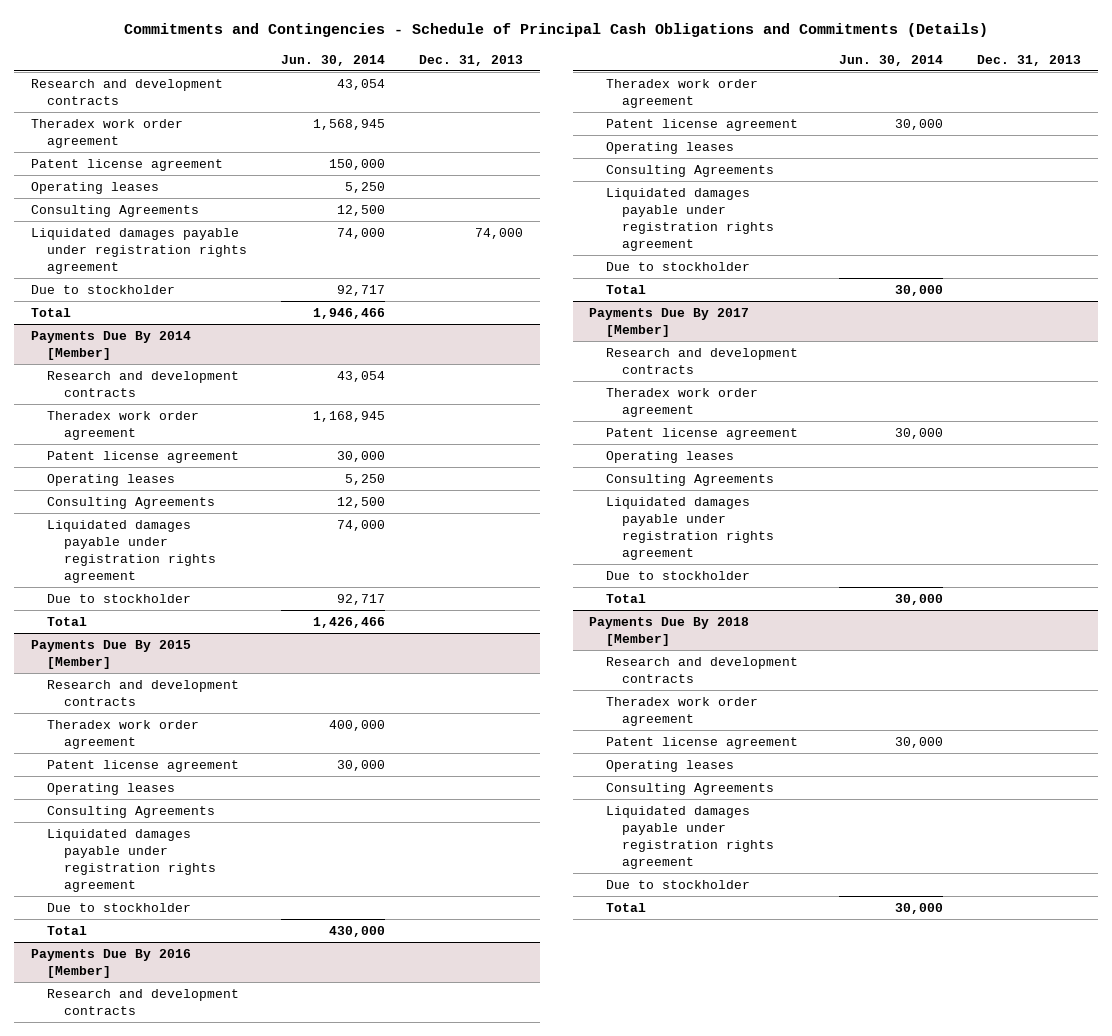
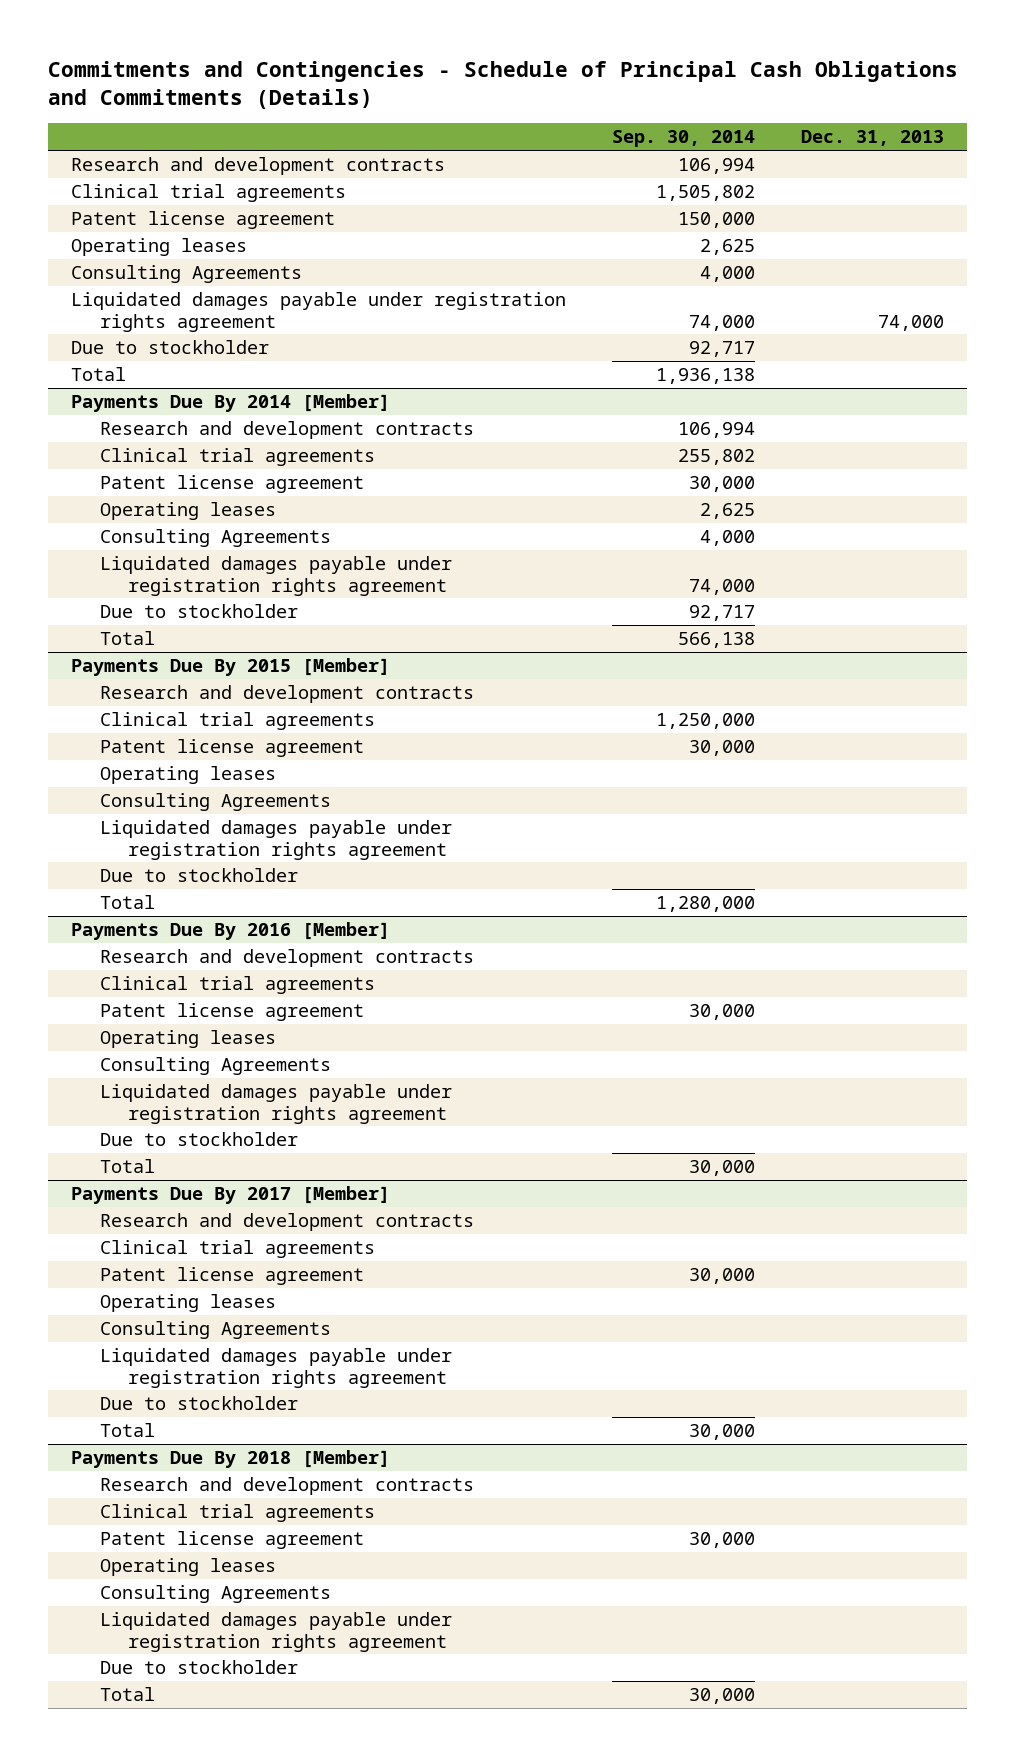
- | Jun. 30, 2014 | Dec. 31, 2013
+ | Sep. 30, 2014 | Dec. 31, 2013
- Theradex work order agreement | 1,568,945 |
+ Clinical trial agreements | 1,505,802 |
@ Payments Due By 2014 [Member]
- Theradex work order agreement | 1,168,945 |
+ Clinical trial agreements | 255,802 |
@ Payments Due By 2015 [Member]
- Theradex work order agreement | 400,000 |
+ Clinical trial agreements | 1,250,000 |
@ Payments Due By 2016 [Member]
- Theradex work order agreement
+ Clinical trial agreements
@ Payments Due By 2017 [Member]
- Theradex work order agreement
+ Clinical trial agreements
@ Payments Due By 2018 [Member]
- Theradex work order agreement
+ Clinical trial agreements

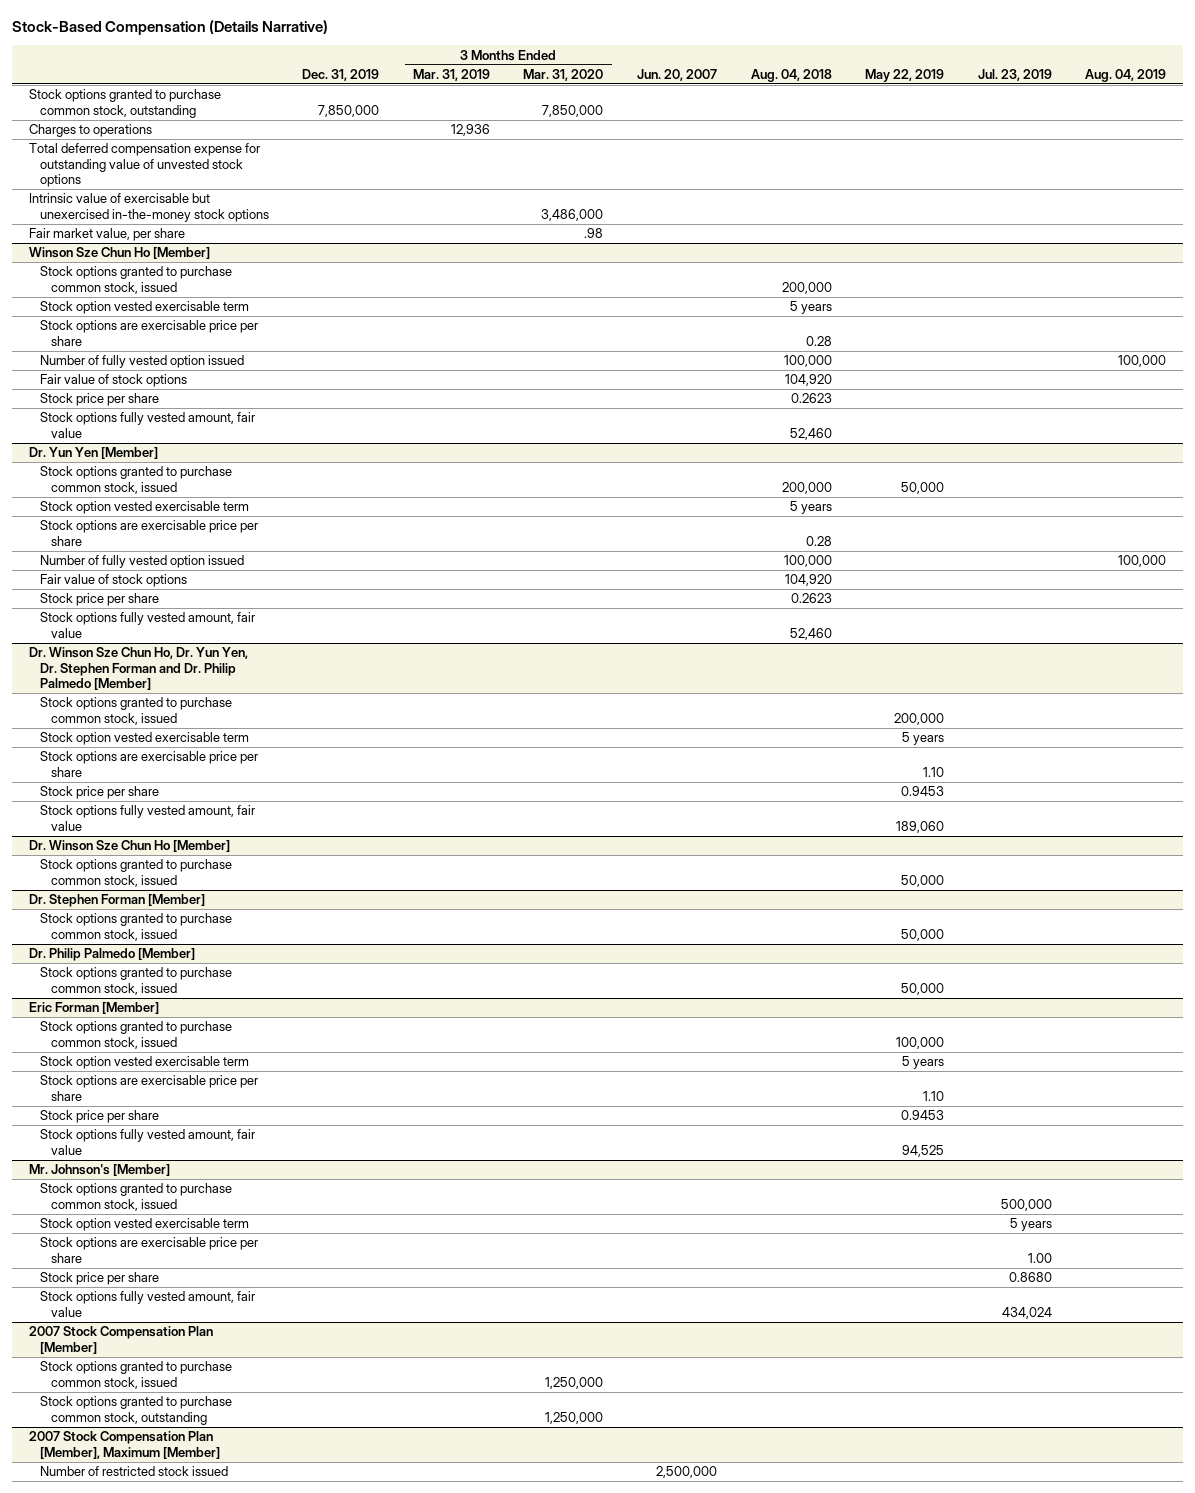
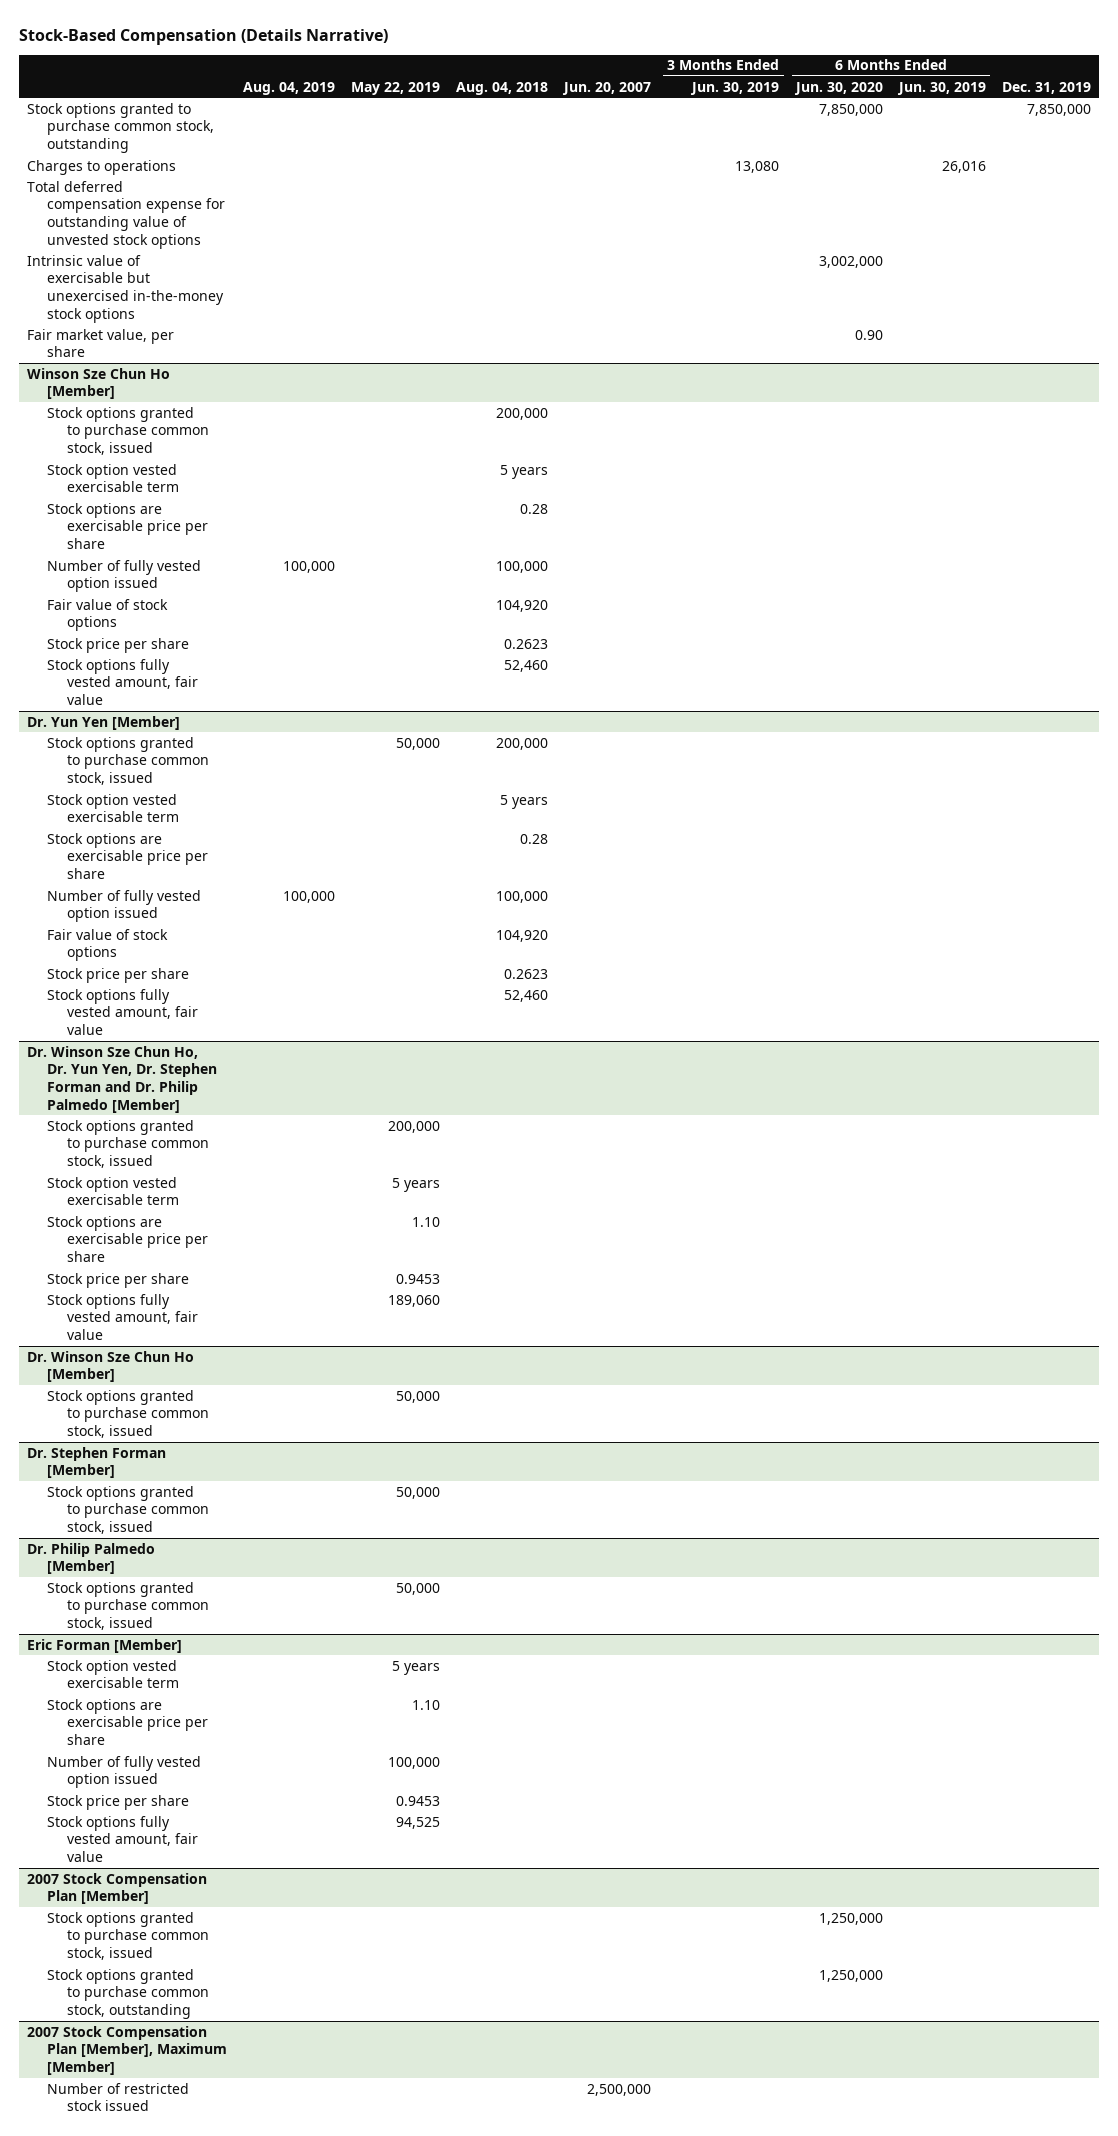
- | Dec. 31, 2019 | 3 Months Ended Mar. 31, 2019 | 3 Months Ended Mar. 31, 2020 | Jun. 20, 2007 | Aug. 04, 2018 | May 22, 2019 | Jul. 23, 2019 | Aug. 04, 2019
+ | Aug. 04, 2019 | May 22, 2019 | Aug. 04, 2018 | Jun. 20, 2007 | 3 Months Ended Jun. 30, 2019 | 6 Months Ended Jun. 30, 2020 | 6 Months Ended Jun. 30, 2019 | Dec. 31, 2019
@ Eric Forman [Member]
- Stock options granted to purchase common stock, issued | | | | | | 100,000 | |
+ Number of fully vested option issued | | 100,000 | | | | | |
- Mr. Johnson's [Member]
- Stock options granted to purchase common stock, issued | | | | | | | 500,000 |
- Stock option vested exercisable term | | | | | | | 5 years |
- Stock options are exercisable price per share | | | | | | | 1.00 |
- Stock price per share | | | | | | | 0.8680 |
- Stock options fully vested amount, fair value | | | | | | | 434,024 |

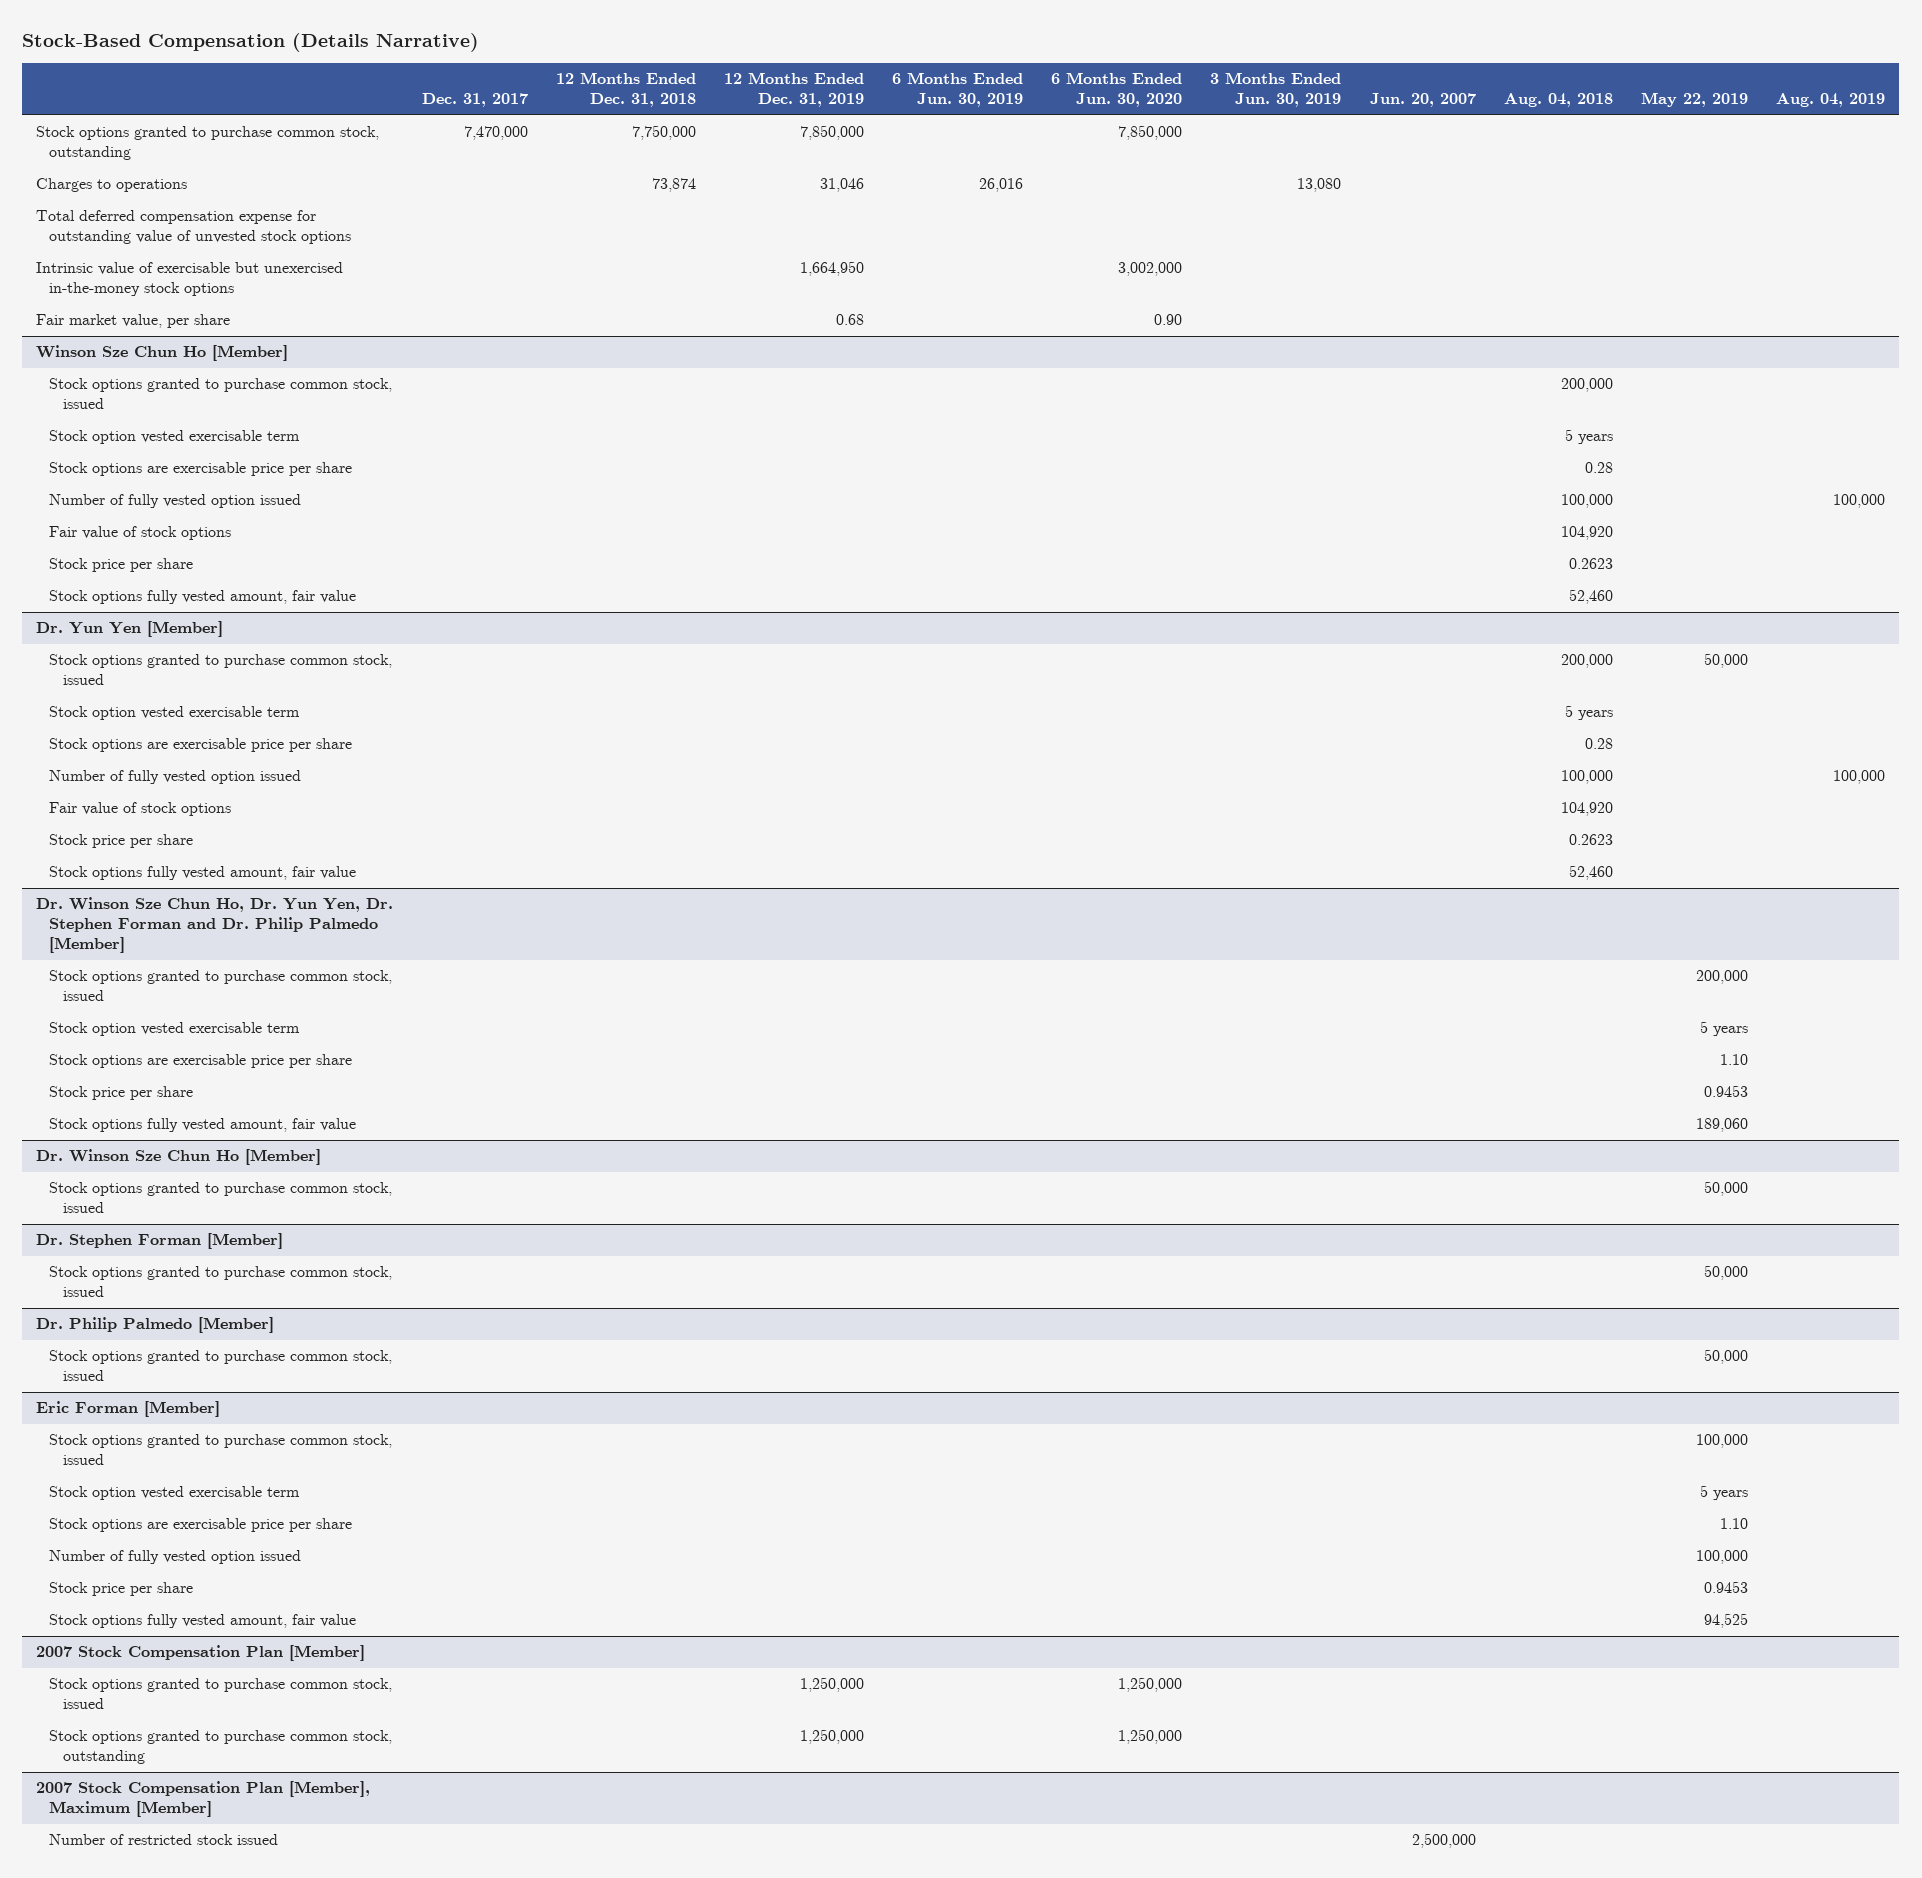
- | Aug. 04, 2019 | May 22, 2019 | Aug. 04, 2018 | Jun. 20, 2007 | 3 Months Ended Jun. 30, 2019 | 6 Months Ended Jun. 30, 2020 | 6 Months Ended Jun. 30, 2019 | Dec. 31, 2019
+ | Dec. 31, 2017 | 12 Months Ended Dec. 31, 2018 | 12 Months Ended Dec. 31, 2019 | 6 Months Ended Jun. 30, 2019 | 6 Months Ended Jun. 30, 2020 | 3 Months Ended Jun. 30, 2019 | Jun. 20, 2007 | Aug. 04, 2018 | May 22, 2019 | Aug. 04, 2019
@ Eric Forman [Member]
+ Stock options granted to purchase common stock, issued | | | | | | | | | 100,000 |

